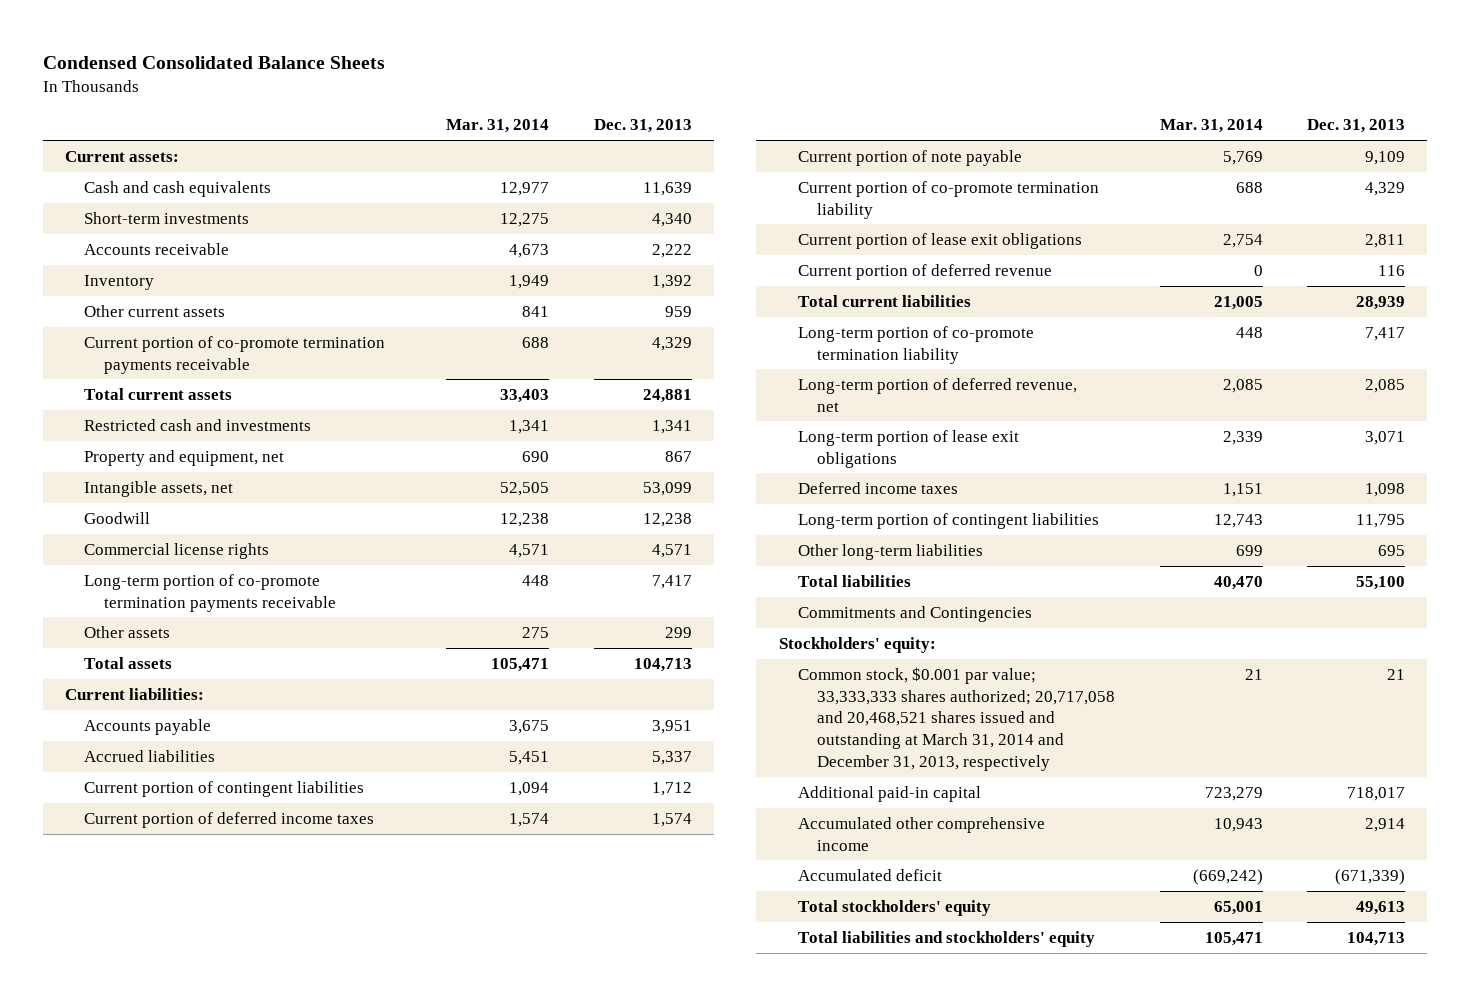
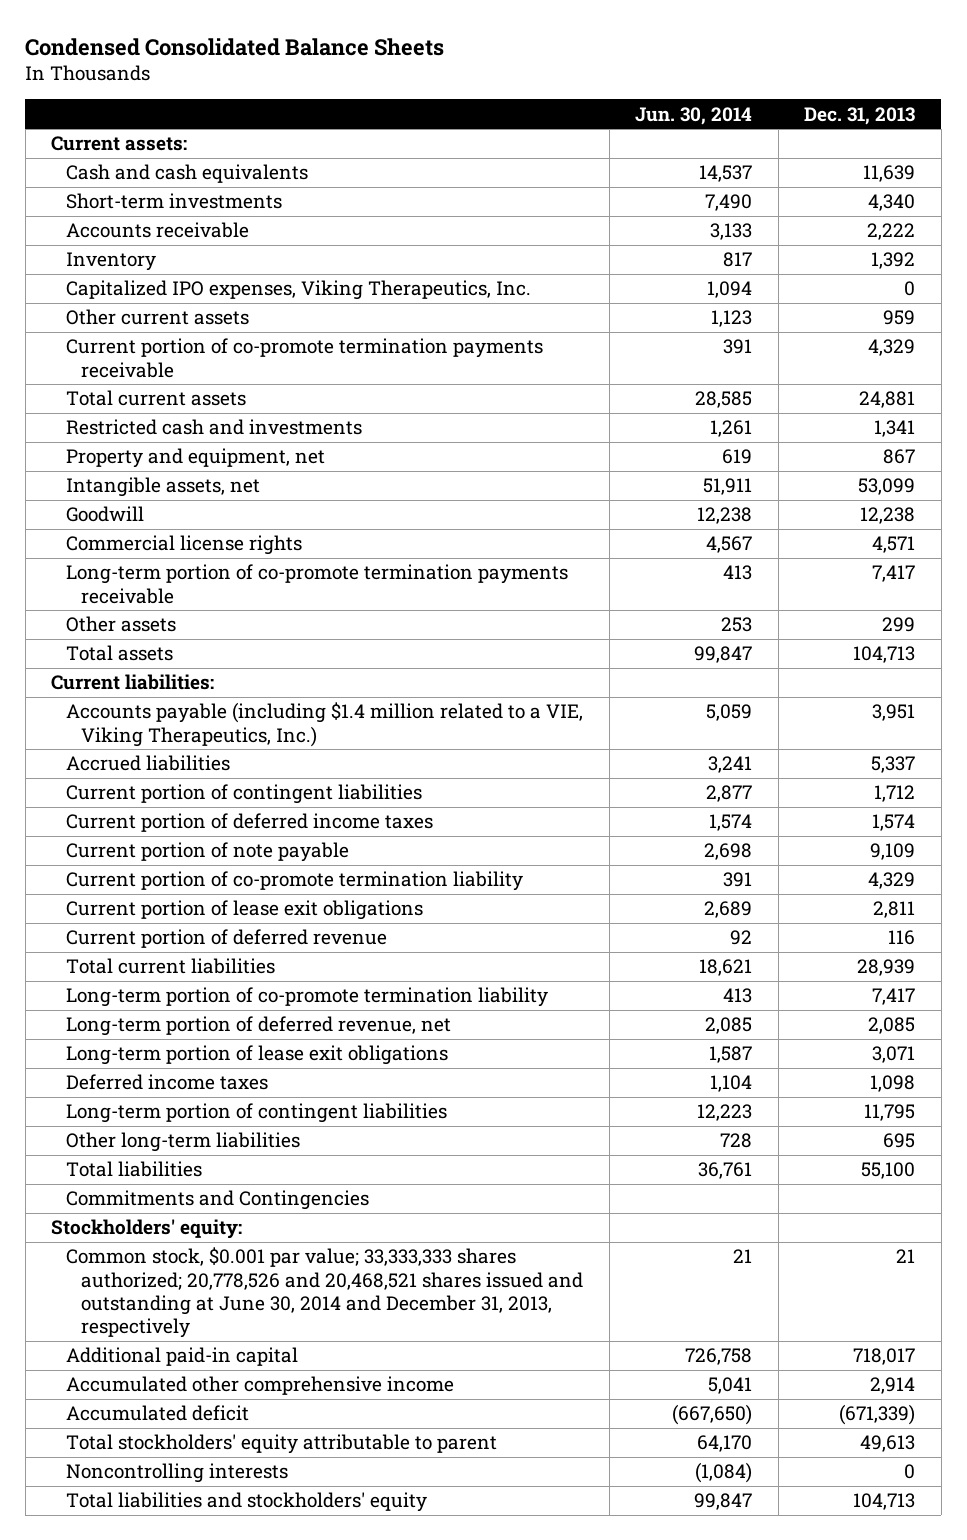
- | Mar. 31, 2014 | Dec. 31, 2013
+ | Jun. 30, 2014 | Dec. 31, 2013
+ Capitalized IPO expenses, Viking Therapeutics, Inc. | 1,094 | 0
- Accounts payable | 3,675 | 3,951
+ Accounts payable (including $1.4 million related to a VIE, Viking Therapeutics, Inc.) | 5,059 | 3,951
- Common stock, $0.001 par value; 33,333,333 shares authorized; 20,717,058 and 20,468,521 shares issued and outstanding at March 31, 2014 and December 31, 2013, respectively | 21 | 21
+ Common stock, $0.001 par value; 33,333,333 shares authorized; 20,778,526 and 20,468,521 shares issued and outstanding at June 30, 2014 and December 31, 2013, respectively | 21 | 21
- Total stockholders' equity | 65,001 | 49,613
+ Total stockholders' equity attributable to parent | 64,170 | 49,613
+ Noncontrolling interests | (1,084) | 0

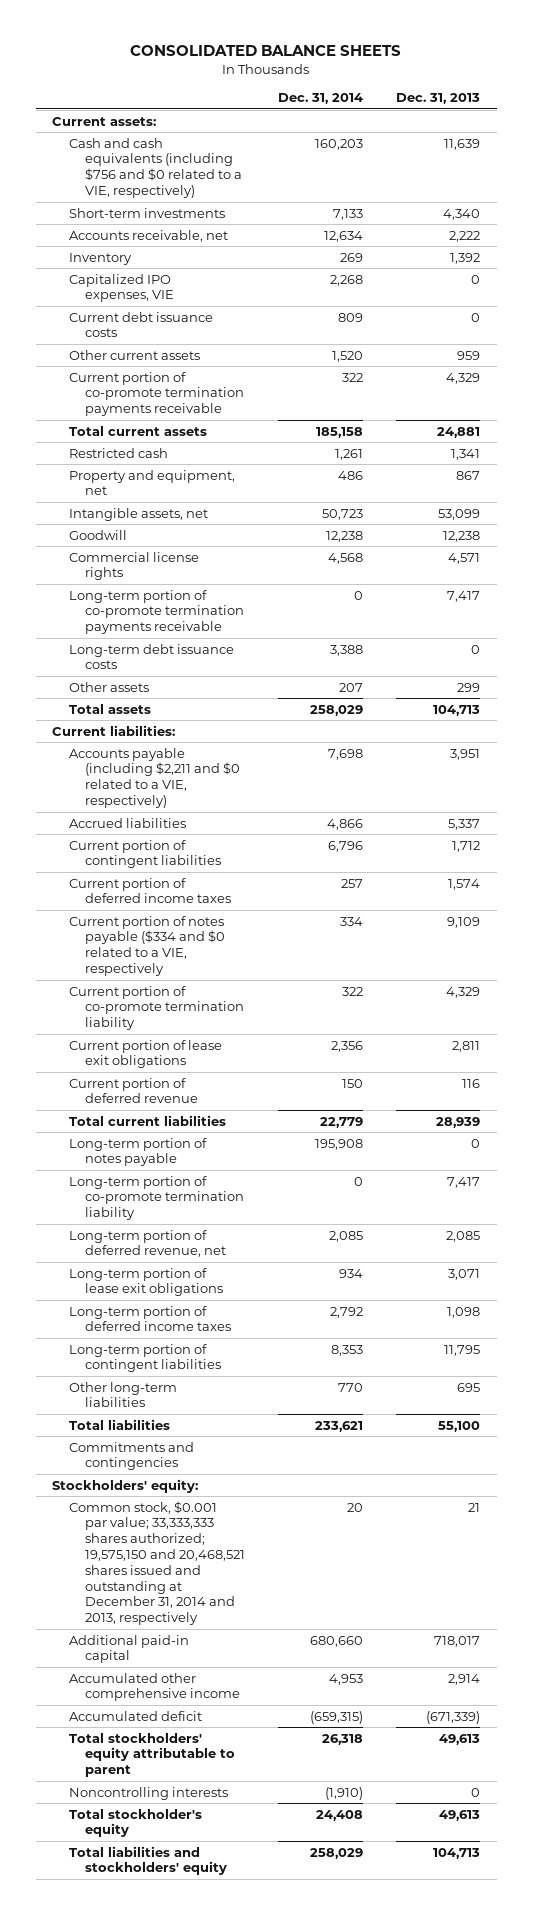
- Condensed Consolidated Balance Sheets
+ CONSOLIDATED BALANCE SHEETS
- | Jun. 30, 2014 | Dec. 31, 2013
+ | Dec. 31, 2014 | Dec. 31, 2013
- Cash and cash equivalents | 14,537 | 11,639
+ Cash and cash equivalents (including $756 and $0 related to a VIE, respectively) | 160,203 | 11,639
- Accounts receivable | 3,133 | 2,222
+ Accounts receivable, net | 12,634 | 2,222
- Capitalized IPO expenses, Viking Therapeutics, Inc. | 1,094 | 0
+ Capitalized IPO expenses, VIE | 2,268 | 0
+ Current debt issuance costs | 809 | 0
- Restricted cash and investments | 1,261 | 1,341
+ Restricted cash | 1,261 | 1,341
+ Long-term debt issuance costs | 3,388 | 0
- Accounts payable (including $1.4 million related to a VIE, Viking Therapeutics, Inc.) | 5,059 | 3,951
+ Accounts payable (including $2,211 and $0 related to a VIE, respectively) | 7,698 | 3,951
- Current portion of note payable | 2,698 | 9,109
+ Current portion of notes payable ($334 and $0 related to a VIE, respectively | 334 | 9,109
+ Long-term portion of notes payable | 195,908 | 0
- Deferred income taxes | 1,104 | 1,098
+ Long-term portion of deferred income taxes | 2,792 | 1,098
- Commitments and Contingencies
+ Commitments and contingencies
- Common stock, $0.001 par value; 33,333,333 shares authorized; 20,778,526 and 20,468,521 shares issued and outstanding at June 30, 2014 and December 31, 2013, respectively | 21 | 21
+ Common stock, $0.001 par value; 33,333,333 shares authorized; 19,575,150 and 20,468,521 shares issued and outstanding at December 31, 2014 and 2013, respectively | 20 | 21
+ Total stockholder's equity | 24,408 | 49,613

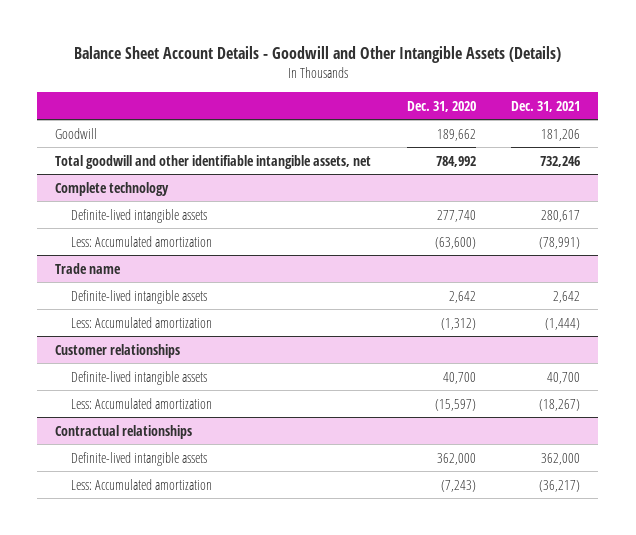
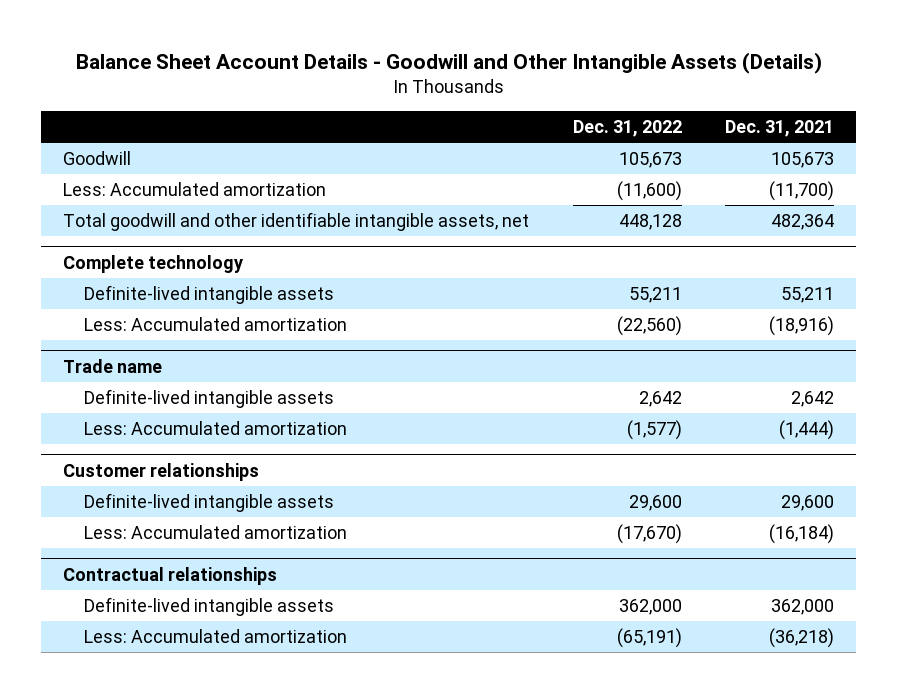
- | Dec. 31, 2020 | Dec. 31, 2021
+ | Dec. 31, 2022 | Dec. 31, 2021
- Goodwill | 189,662 | 181,206
- Total goodwill and other identifiable intangible assets, net | 784,992 | 732,246
+ Goodwill | 105,673 | 105,673
+ Less: Accumulated amortization | (11,600) | (11,700)
+ Total goodwill and other identifiable intangible assets, net | 448,128 | 482,364
@ Complete technology
- Definite-lived intangible assets | 277,740 | 280,617
- Less: Accumulated amortization | (63,600) | (78,991)
+ Definite-lived intangible assets | 55,211 | 55,211
+ Less: Accumulated amortization | (22,560) | (18,916)
@ Customer relationships
- Definite-lived intangible assets | 40,700 | 40,700
- Less: Accumulated amortization | (15,597) | (18,267)
+ Definite-lived intangible assets | 29,600 | 29,600
+ Less: Accumulated amortization | (17,670) | (16,184)
@ Contractual relationships
- Less: Accumulated amortization | (7,243) | (36,217)
+ Less: Accumulated amortization | (65,191) | (36,218)

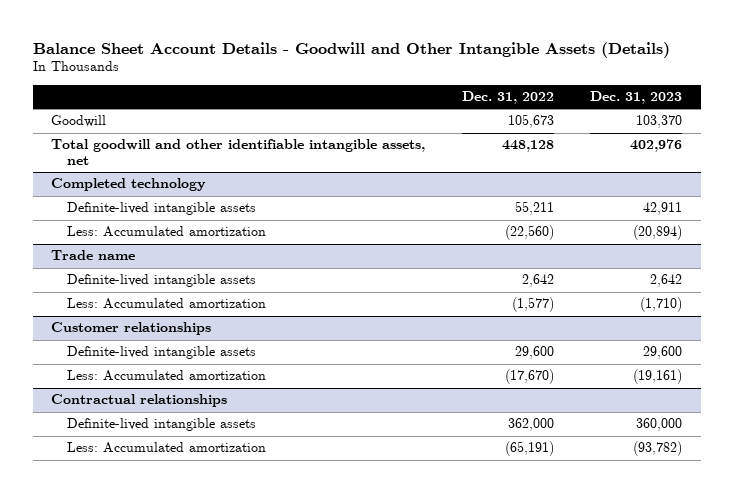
- | Dec. 31, 2022 | Dec. 31, 2021
+ | Dec. 31, 2022 | Dec. 31, 2023
- Less: Accumulated amortization | (11,600) | (11,700)
- Complete technology
+ Completed technology

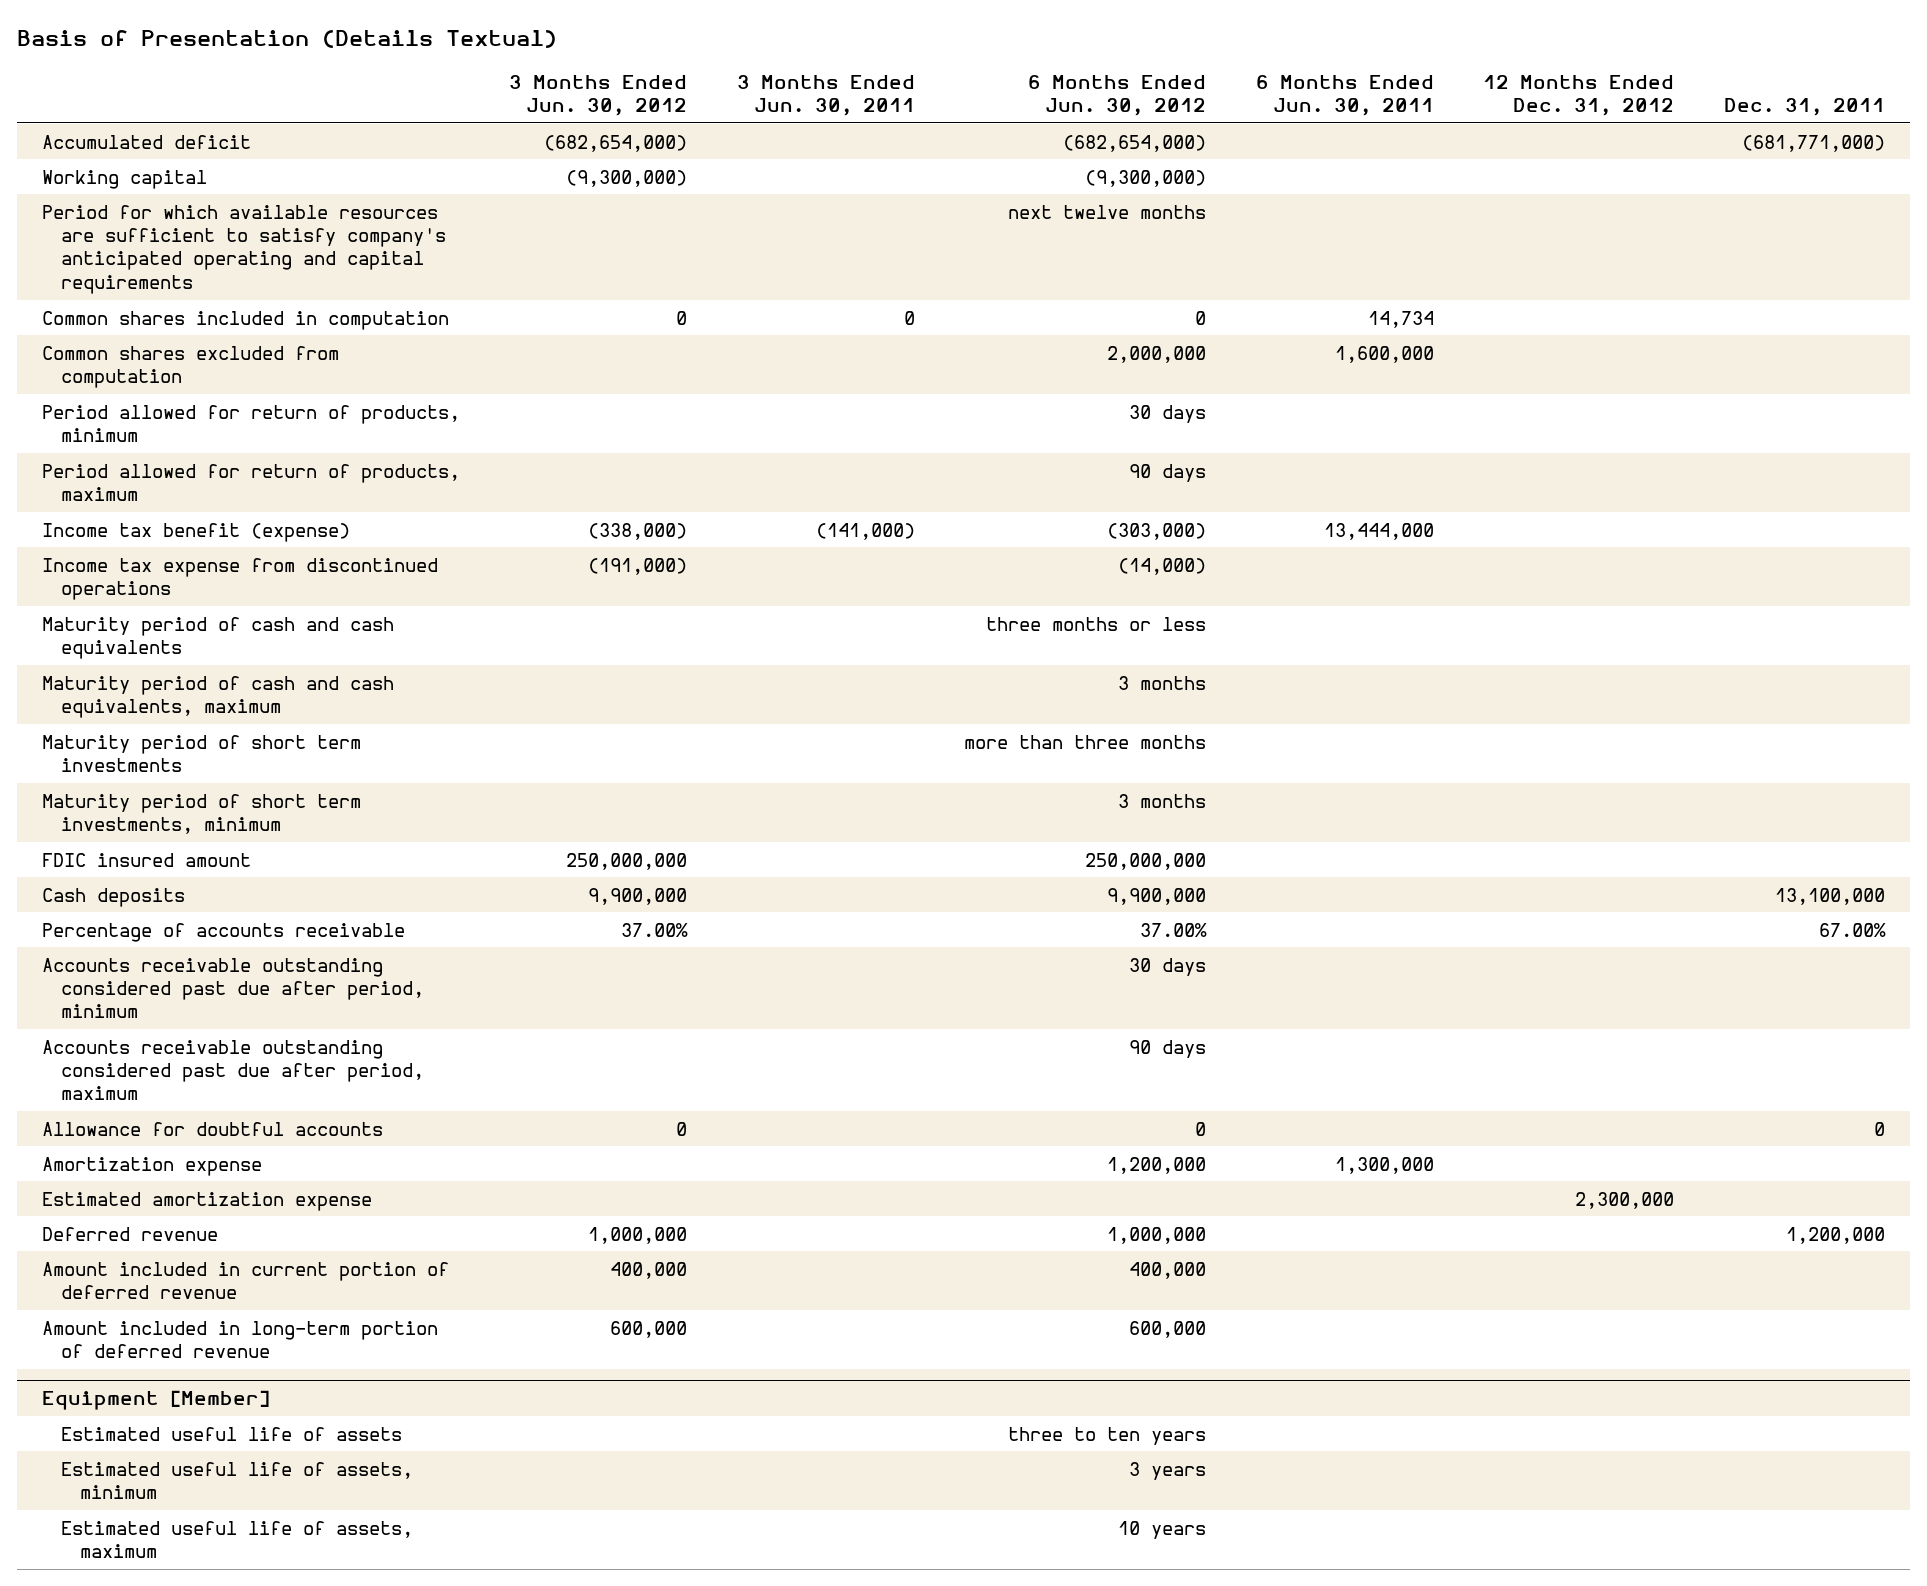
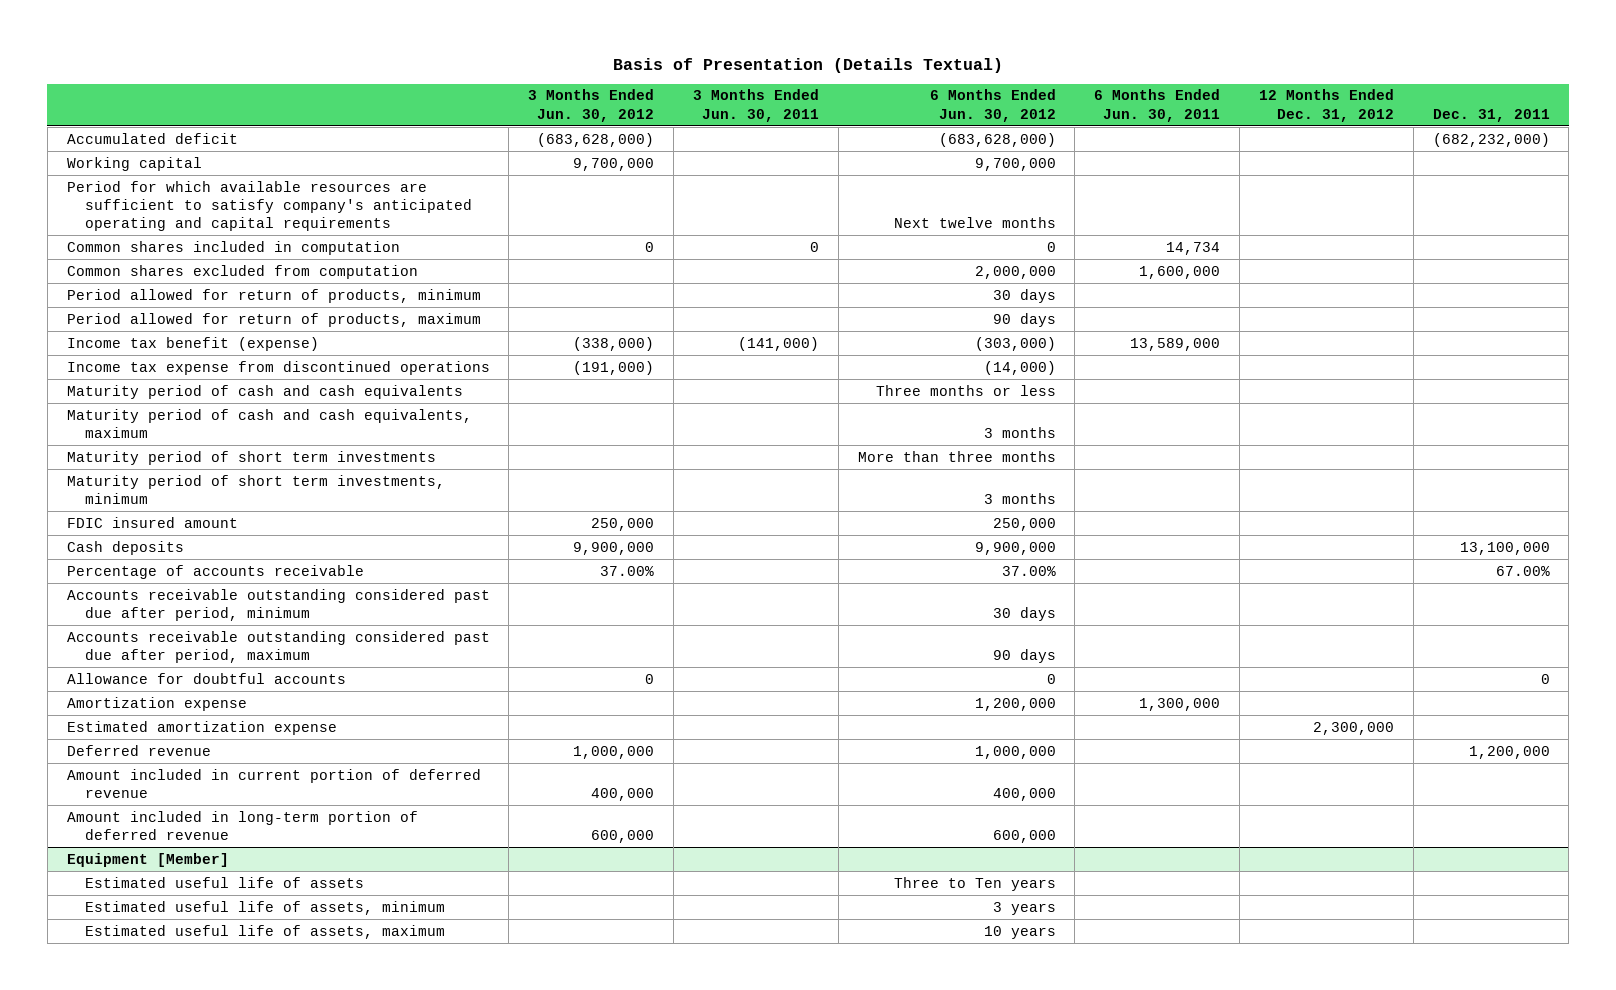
- Accumulated deficit | (682,654,000) | | (682,654,000) | | | (681,771,000)
- Working capital | (9,300,000) | | (9,300,000) | | |
- Period for which available resources are sufficient to satisfy company's anticipated operating and capital requirements | | | next twelve months | | |
+ Accumulated deficit | (683,628,000) | | (683,628,000) | | | (682,232,000)
+ Working capital | 9,700,000 | | 9,700,000 | | |
+ Period for which available resources are sufficient to satisfy company's anticipated operating and capital requirements | | | Next twelve months | | |
- Income tax benefit (expense) | (338,000) | (141,000) | (303,000) | 13,444,000 | |
+ Income tax benefit (expense) | (338,000) | (141,000) | (303,000) | 13,589,000 | |
- Maturity period of cash and cash equivalents | | | three months or less | | |
+ Maturity period of cash and cash equivalents | | | Three months or less | | |
- Maturity period of short term investments | | | more than three months | | |
+ Maturity period of short term investments | | | More than three months | | |
- FDIC insured amount | 250,000,000 | | 250,000,000 | | |
+ FDIC insured amount | 250,000 | | 250,000 | | |
@ Equipment [Member]
- Estimated useful life of assets | | | three to ten years | | |
+ Estimated useful life of assets | | | Three to Ten years | | |

